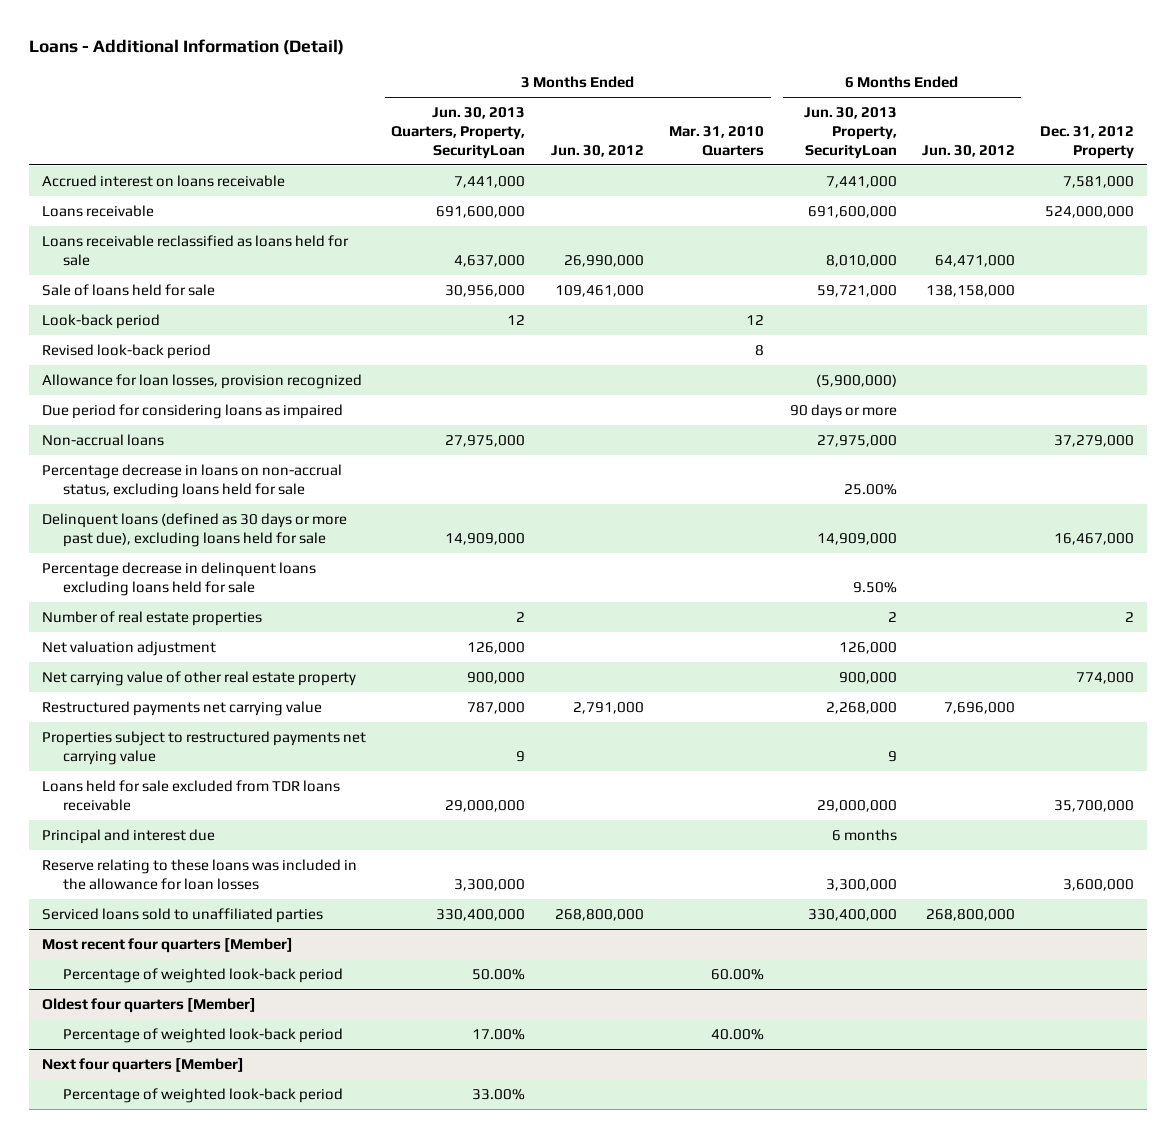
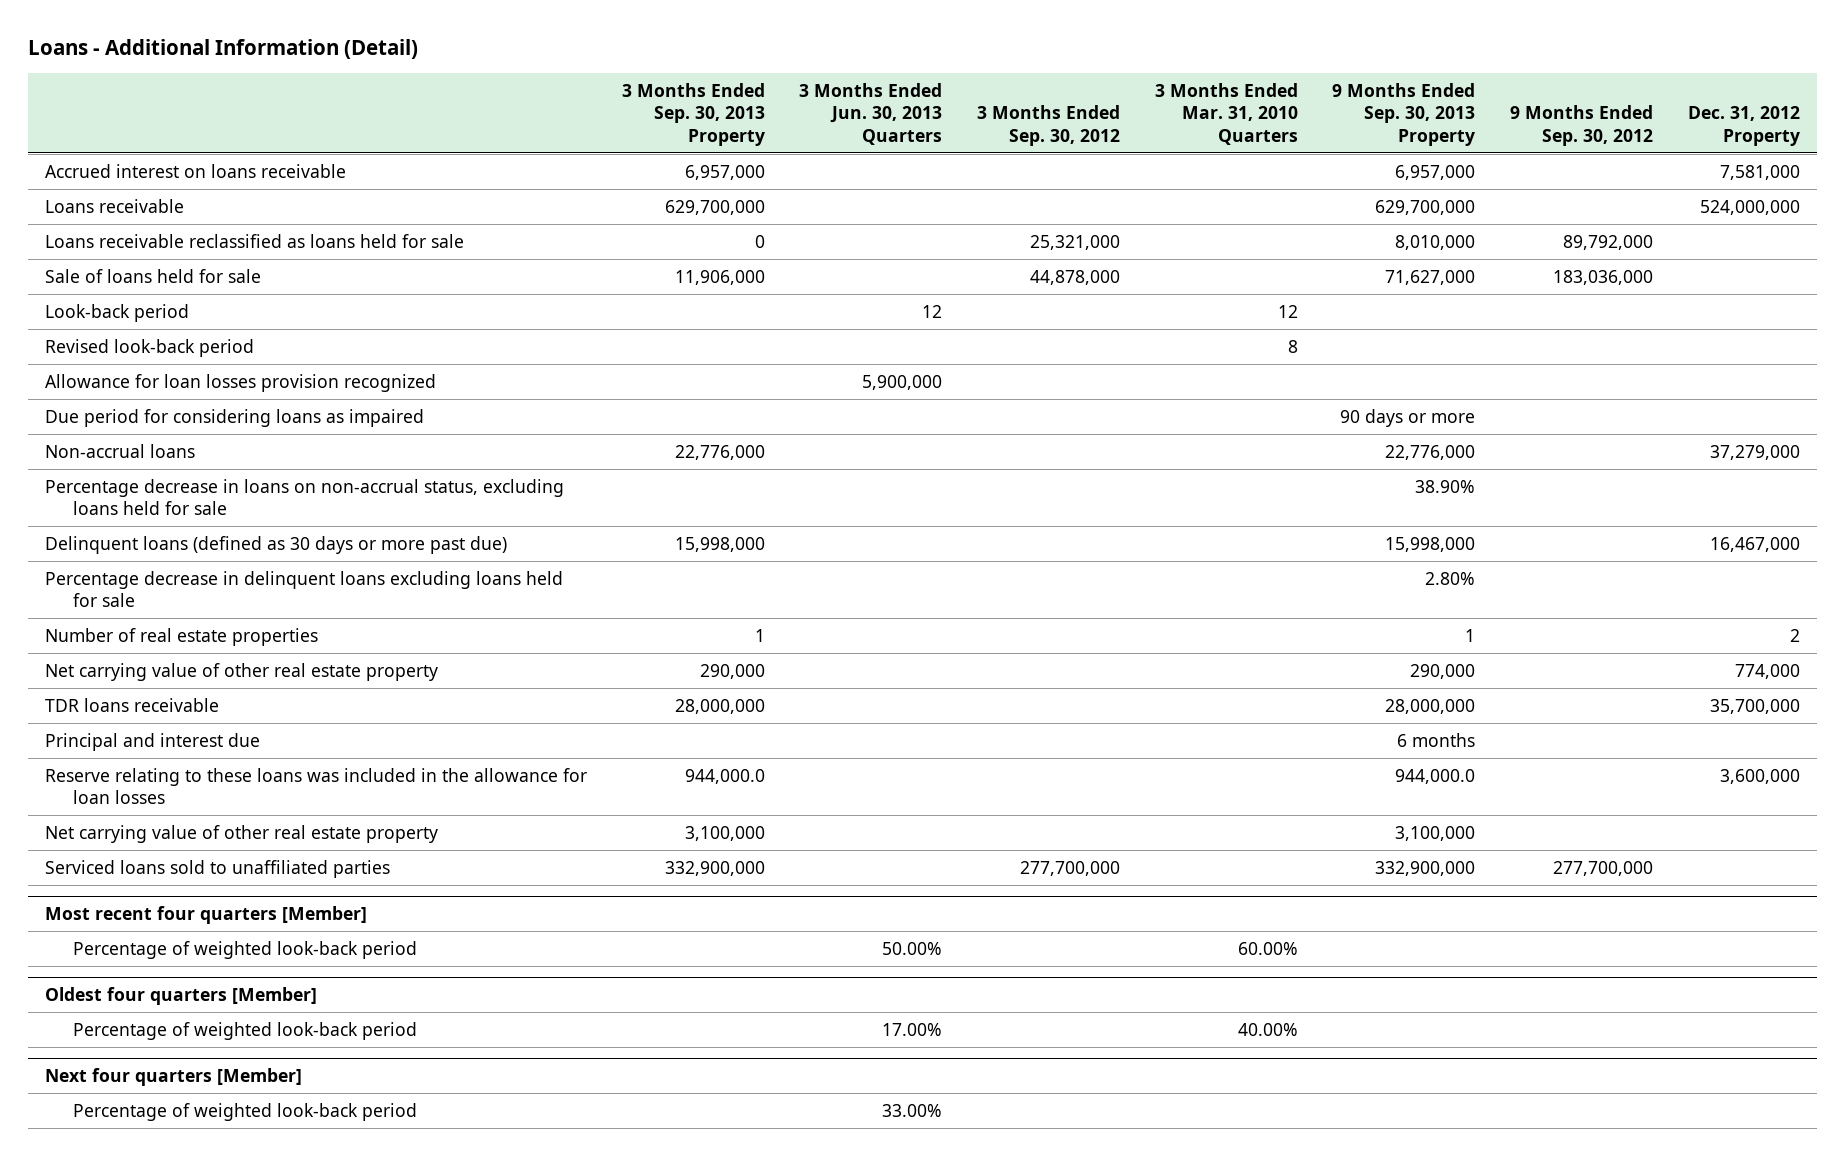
- | 3 Months Ended Jun. 30, 2013 Quarters, Property, SecurityLoan | 3 Months Ended Jun. 30, 2012 | 3 Months Ended Mar. 31, 2010 Quarters | 6 Months Ended Jun. 30, 2013 Property, SecurityLoan | 6 Months Ended Jun. 30, 2012 | Dec. 31, 2012 Property
+ | 3 Months Ended Sep. 30, 2013 Property | 3 Months Ended Jun. 30, 2013 Quarters | 3 Months Ended Sep. 30, 2012 | 3 Months Ended Mar. 31, 2010 Quarters | 9 Months Ended Sep. 30, 2013 Property | 9 Months Ended Sep. 30, 2012 | Dec. 31, 2012 Property
- Allowance for loan losses, provision recognized | | | | (5,900,000) | |
+ Allowance for loan losses provision recognized | | 5,900,000 | | | | |
- Delinquent loans (defined as 30 days or more past due), excluding loans held for sale | 14,909,000 | | | 14,909,000 | | 16,467,000
+ Delinquent loans (defined as 30 days or more past due) | 15,998,000 | | | | 15,998,000 | | 16,467,000
- Net valuation adjustment | 126,000 | | | 126,000 | |
- Restructured payments net carrying value | 787,000 | 2,791,000 | | 2,268,000 | 7,696,000 |
- Properties subject to restructured payments net carrying value | 9 | | | 9 | |
- Loans held for sale excluded from TDR loans receivable | 29,000,000 | | | 29,000,000 | | 35,700,000
+ TDR loans receivable | 28,000,000 | | | | 28,000,000 | | 35,700,000
+ Net carrying value of other real estate property | 3,100,000 | | | | 3,100,000 | |

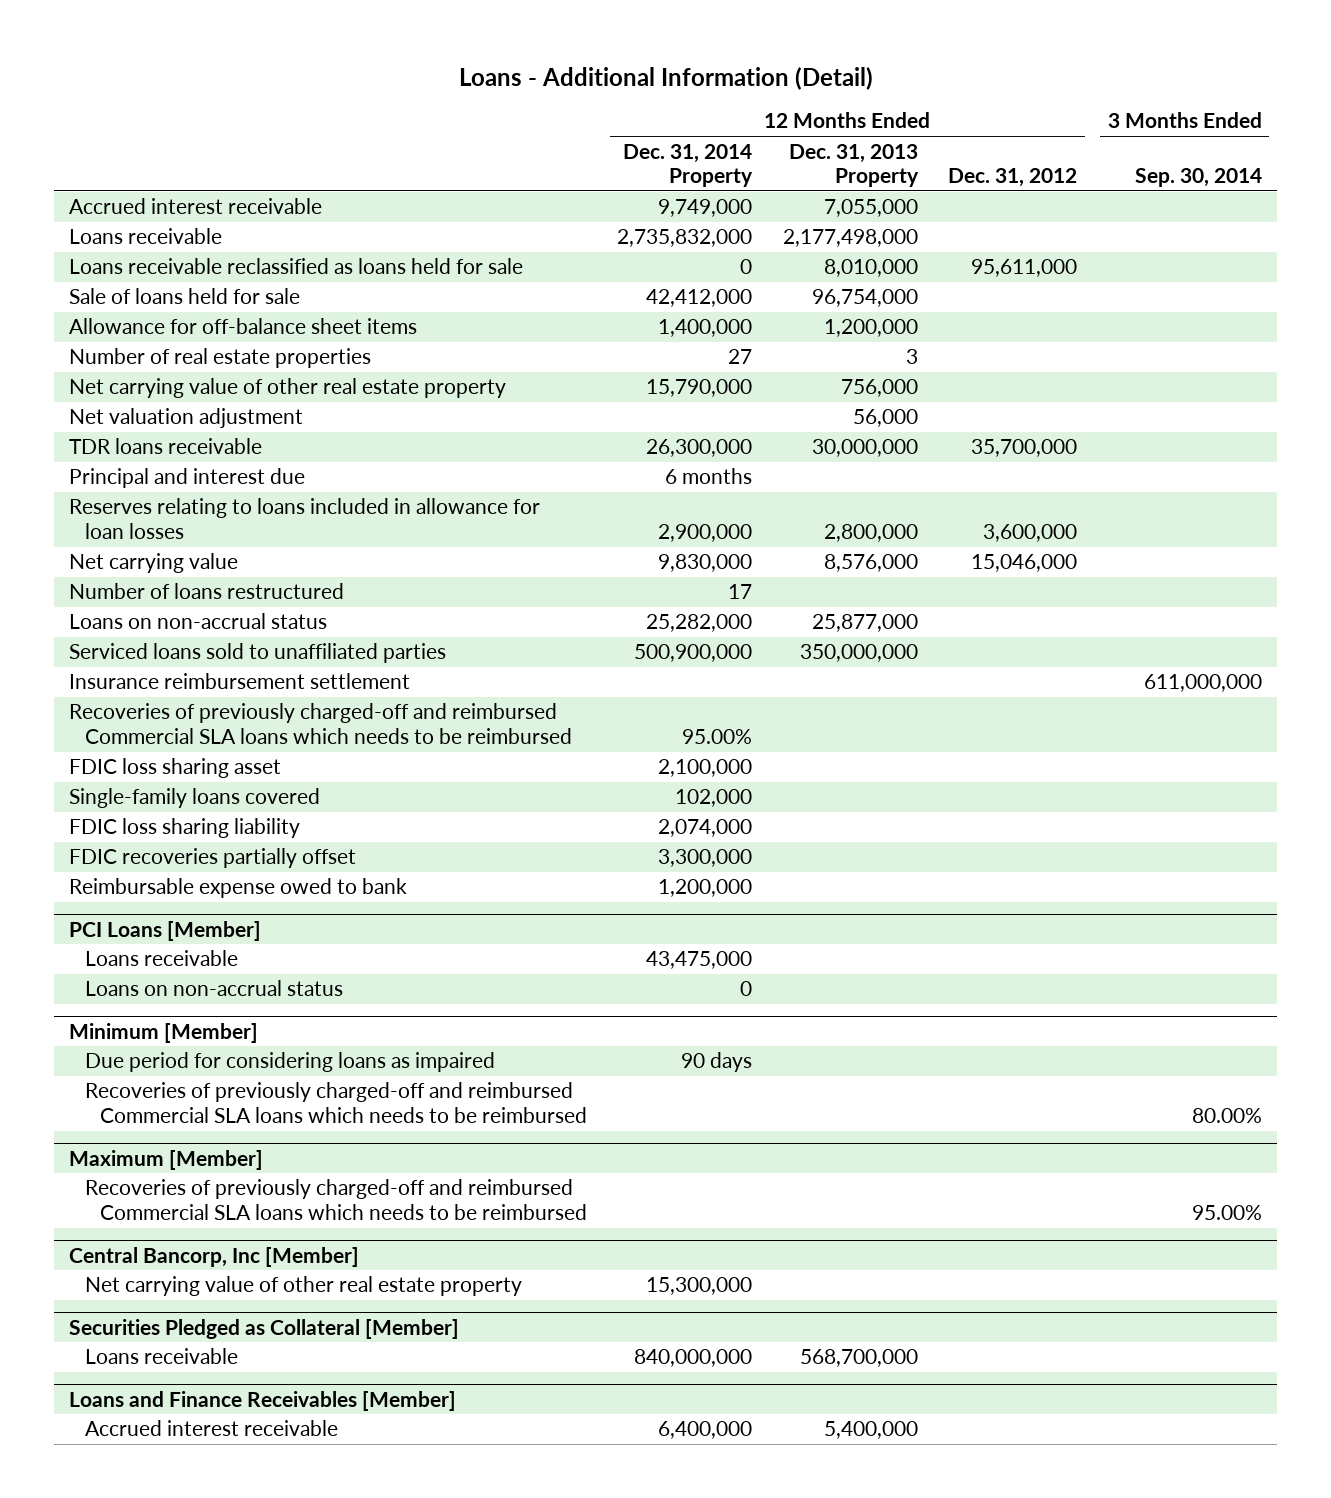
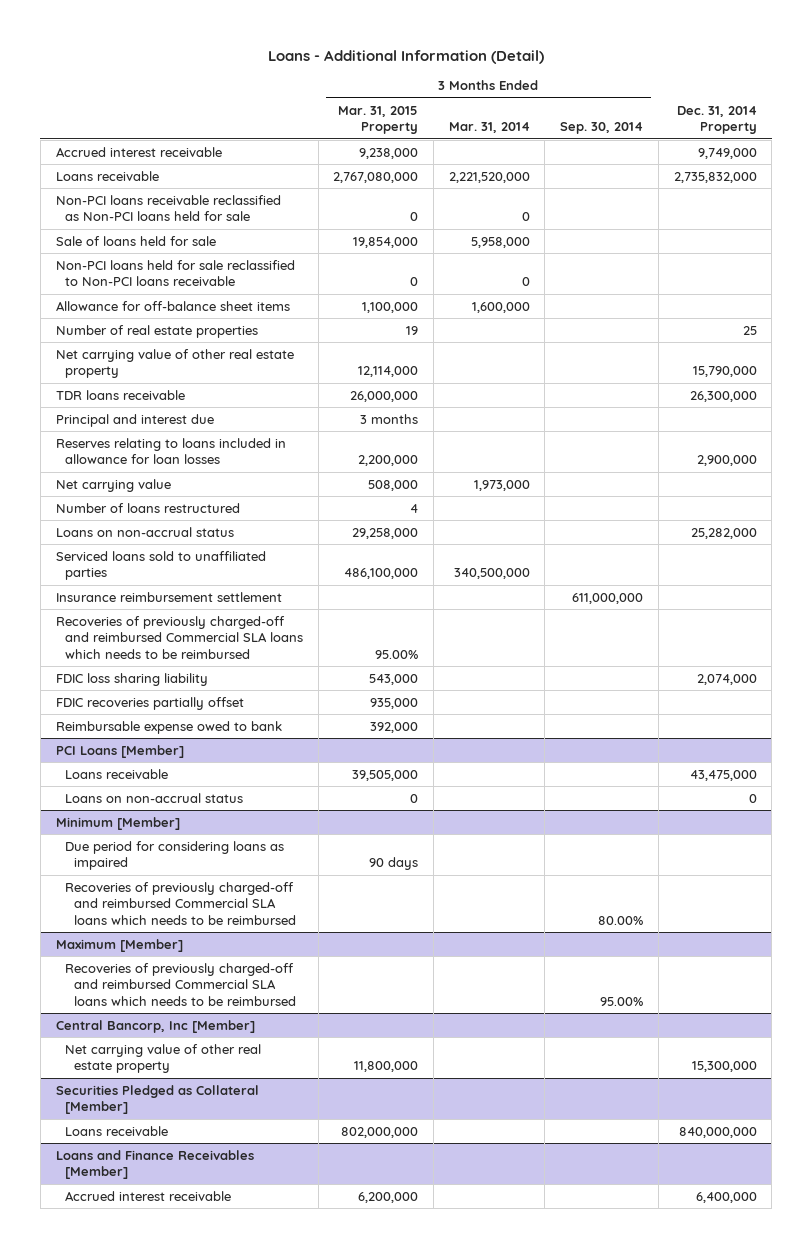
- | 12 Months Ended Dec. 31, 2014 Property | 12 Months Ended Dec. 31, 2013 Property | 12 Months Ended Dec. 31, 2012 | 3 Months Ended Sep. 30, 2014
+ | 3 Months Ended Mar. 31, 2015 Property | 3 Months Ended Mar. 31, 2014 | 3 Months Ended Sep. 30, 2014 | Dec. 31, 2014 Property
- Loans receivable reclassified as loans held for sale | 0 | 8,010,000 | 95,611,000 |
+ Non-PCI loans receivable reclassified as Non-PCI loans held for sale | 0 | 0 | |
+ Non-PCI loans held for sale reclassified to Non-PCI loans receivable | 0 | 0 | |
- Net valuation adjustment | | 56,000 | |
- FDIC loss sharing asset | 2,100,000 | | |
- Single-family loans covered | 102,000 | | |

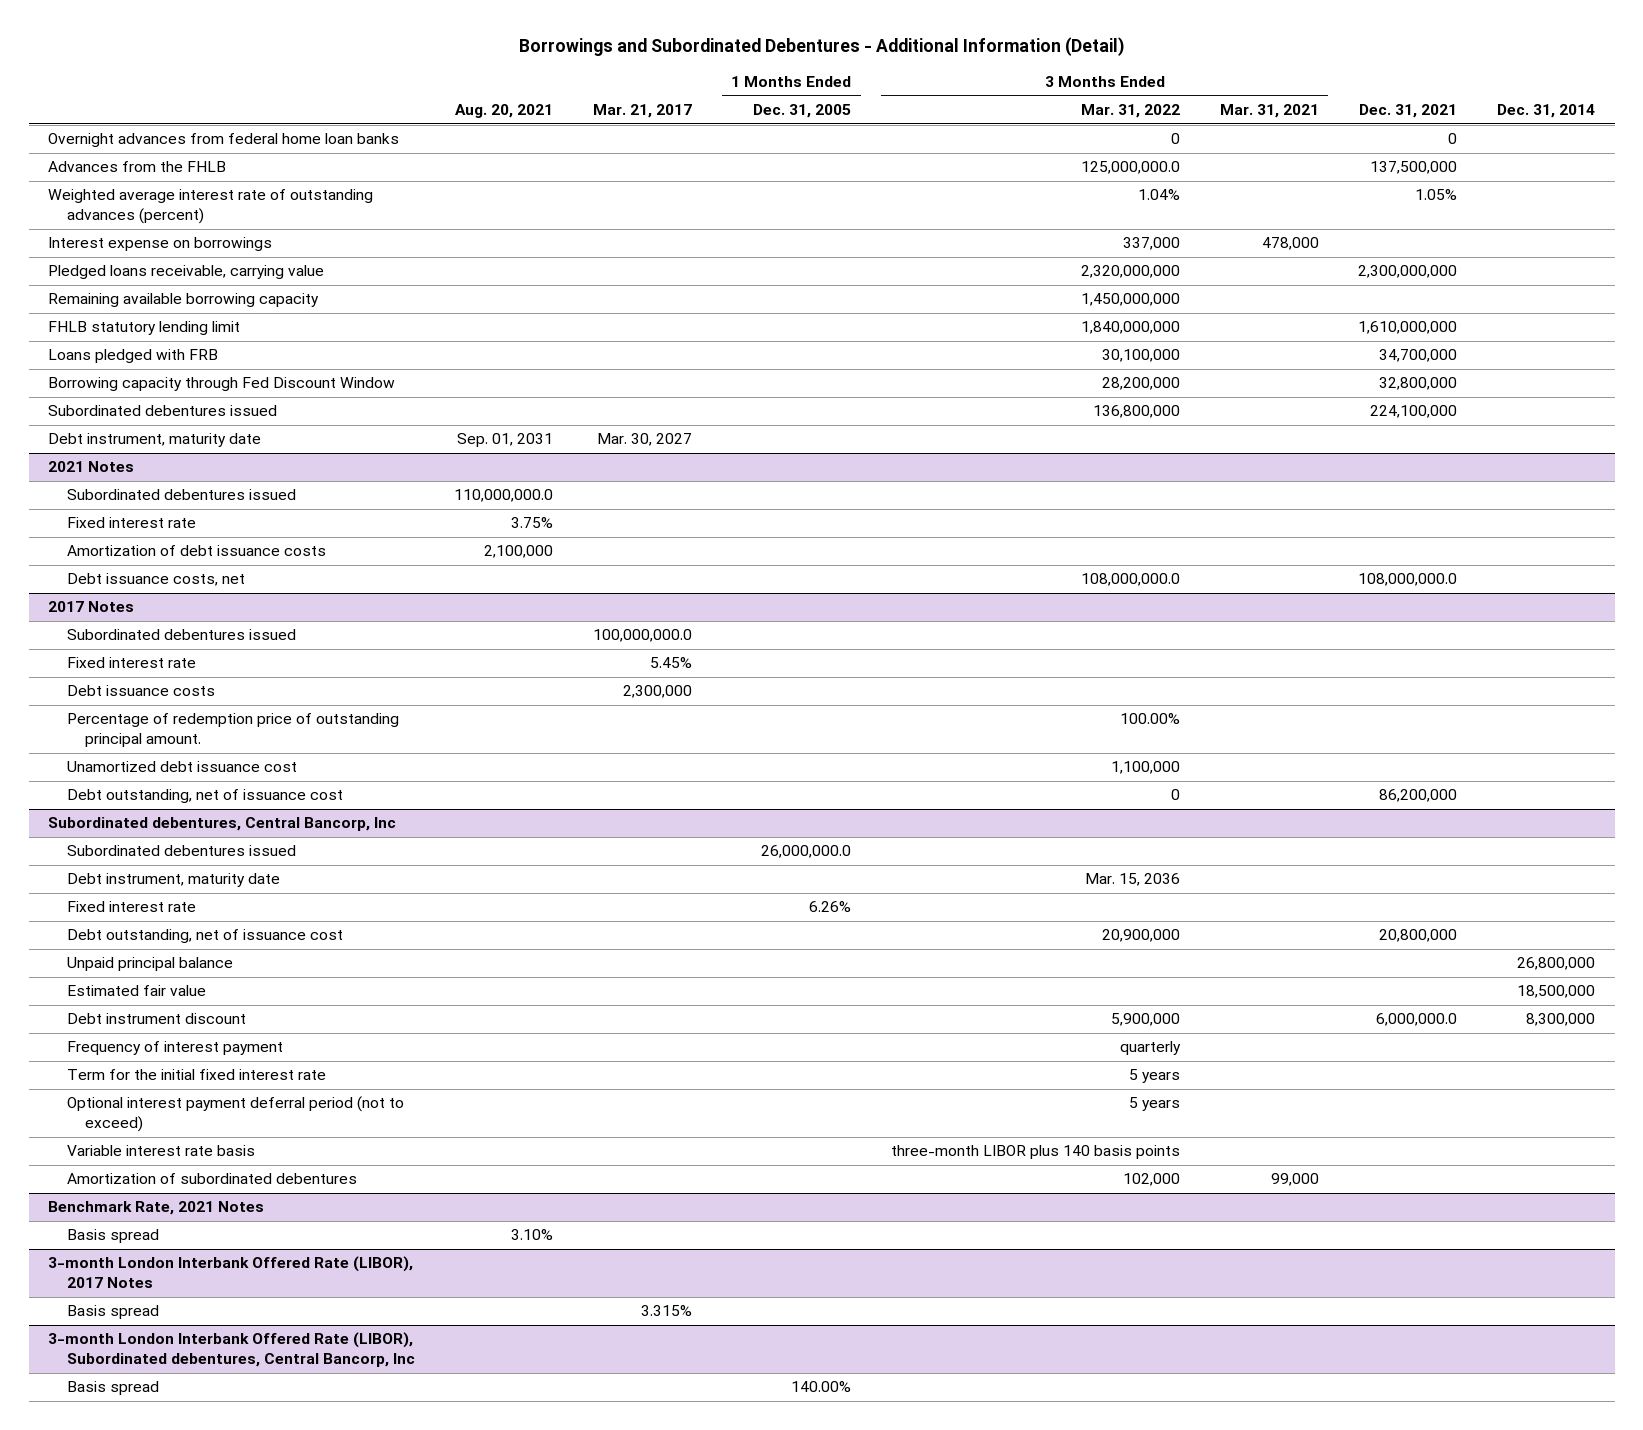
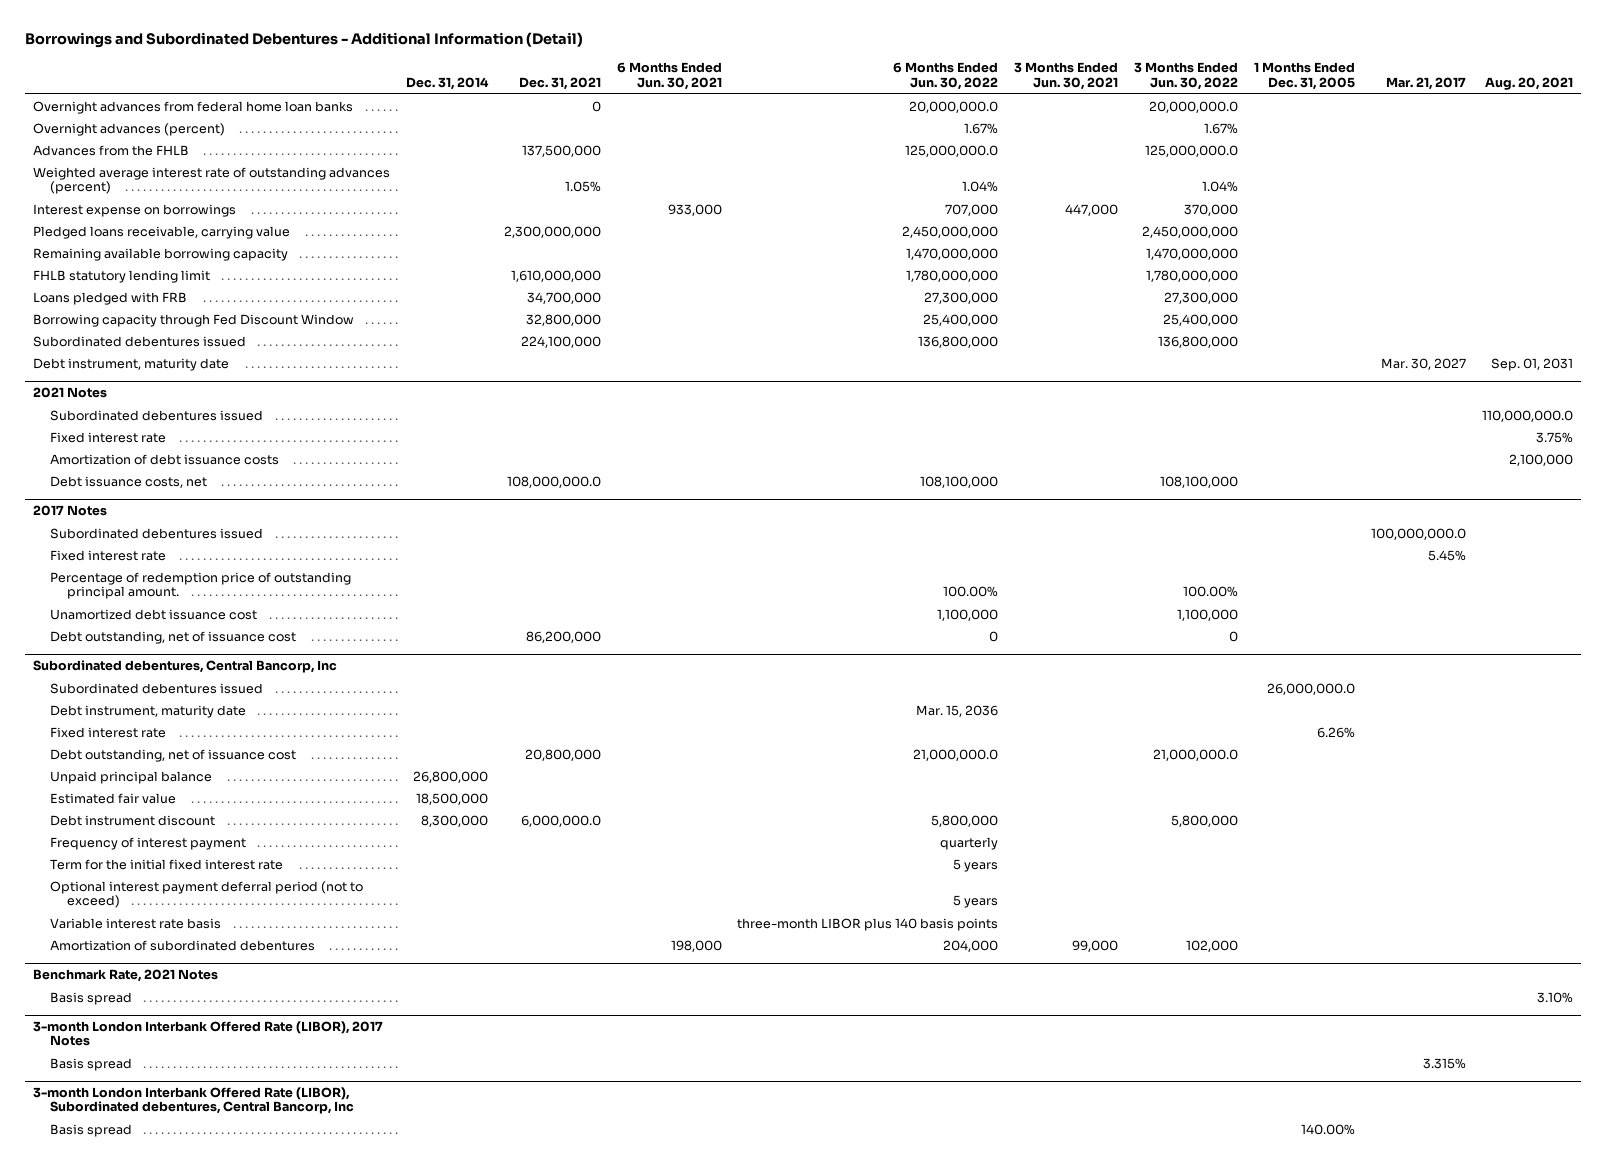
- | Aug. 20, 2021 | Mar. 21, 2017 | 1 Months Ended Dec. 31, 2005 | 3 Months Ended Mar. 31, 2022 | 3 Months Ended Mar. 31, 2021 | Dec. 31, 2021 | Dec. 31, 2014
+ | Dec. 31, 2014 | Dec. 31, 2021 | 6 Months Ended Jun. 30, 2021 | 6 Months Ended Jun. 30, 2022 | 3 Months Ended Jun. 30, 2021 | 3 Months Ended Jun. 30, 2022 | 1 Months Ended Dec. 31, 2005 | Mar. 21, 2017 | Aug. 20, 2021
+ Overnight advances (percent) | | | | 1.67% | | 1.67% | | |
@ 2017 Notes
- Debt issuance costs | | 2,300,000 | | | | |

